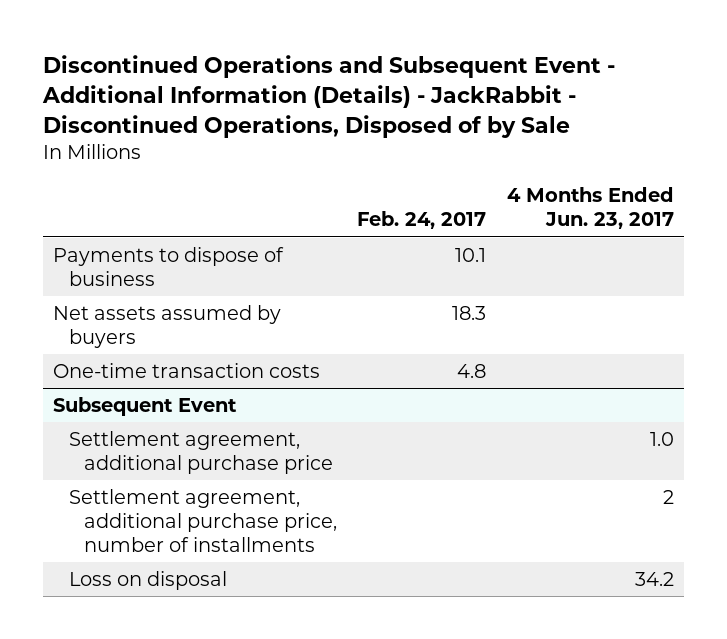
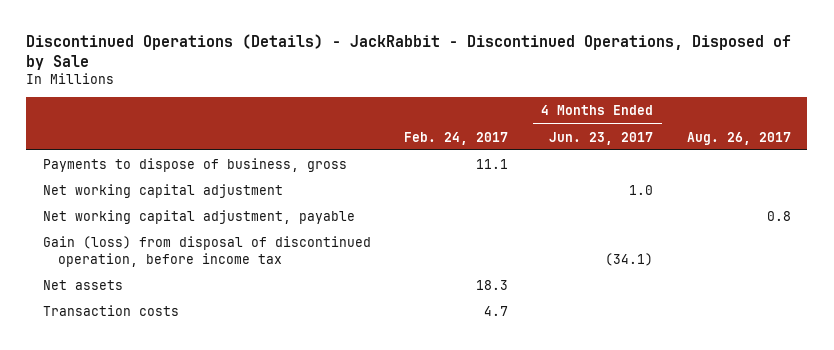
- Discontinued Operations and Subsequent Event - Additional Information (Details) - JackRabbit - Discontinued Operations, Disposed of by Sale
+ Discontinued Operations (Details) - JackRabbit - Discontinued Operations, Disposed of by Sale
- | Feb. 24, 2017 | 4 Months Ended Jun. 23, 2017
+ | Feb. 24, 2017 | 4 Months Ended Jun. 23, 2017 | Aug. 26, 2017
- Payments to dispose of business | 10.1 |
- Net assets assumed by buyers | 18.3 |
- One-time transaction costs | 4.8 |
- Subsequent Event
- Settlement agreement, additional purchase price | | 1.0
- Settlement agreement, additional purchase price, number of installments | | 2
- Loss on disposal | | 34.2
+ Payments to dispose of business, gross | 11.1 | |
+ Net working capital adjustment | | 1.0 |
+ Net working capital adjustment, payable | | | 0.8
+ Gain (loss) from disposal of discontinued operation, before income tax | | (34.1) |
+ Net assets | 18.3 | |
+ Transaction costs | 4.7 | |

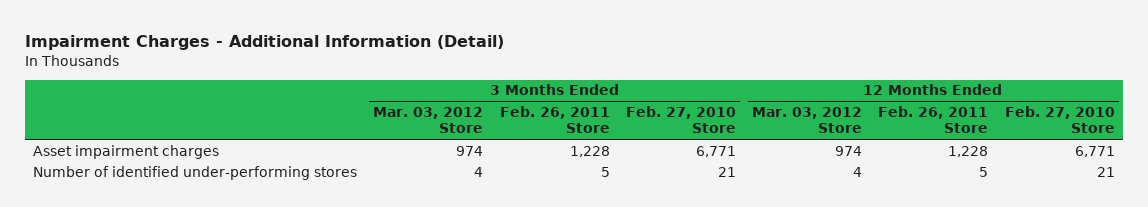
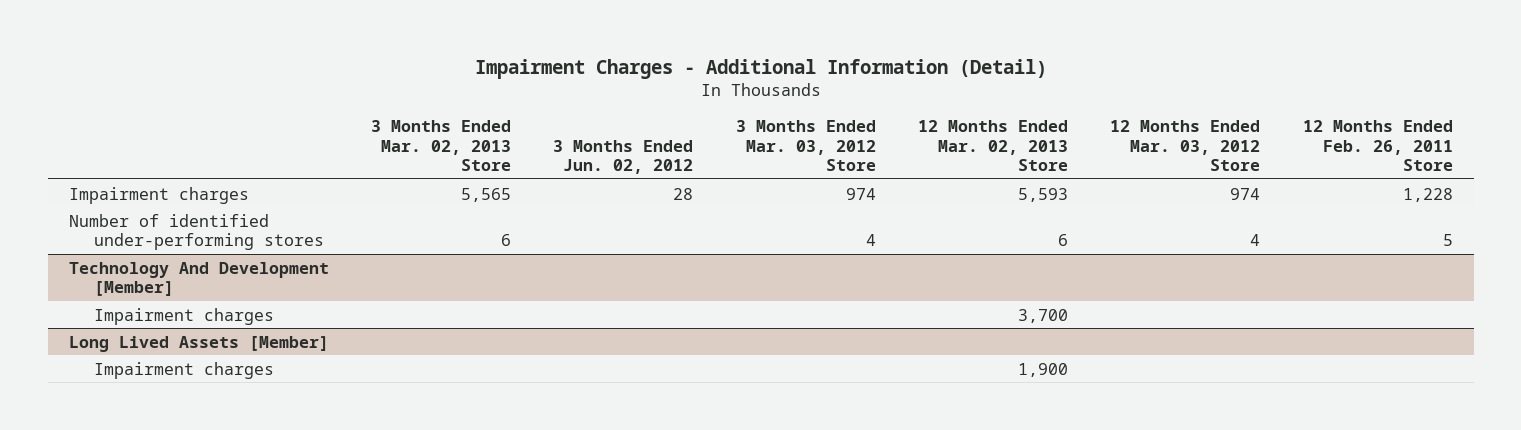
- | 3 Months Ended Mar. 03, 2012 Store | 3 Months Ended Feb. 26, 2011 Store | 3 Months Ended Feb. 27, 2010 Store | 12 Months Ended Mar. 03, 2012 Store | 12 Months Ended Feb. 26, 2011 Store | 12 Months Ended Feb. 27, 2010 Store
+ | 3 Months Ended Mar. 02, 2013 Store | 3 Months Ended Jun. 02, 2012 | 3 Months Ended Mar. 03, 2012 Store | 12 Months Ended Mar. 02, 2013 Store | 12 Months Ended Mar. 03, 2012 Store | 12 Months Ended Feb. 26, 2011 Store
- Asset impairment charges | 974 | 1,228 | 6,771 | 974 | 1,228 | 6,771
+ Impairment charges | 5,565 | 28 | 974 | 5,593 | 974 | 1,228
+ Technology And Development [Member]
+ Impairment charges | | | | 3,700 | |
+ Long Lived Assets [Member]
+ Impairment charges | | | | 1,900 | |

